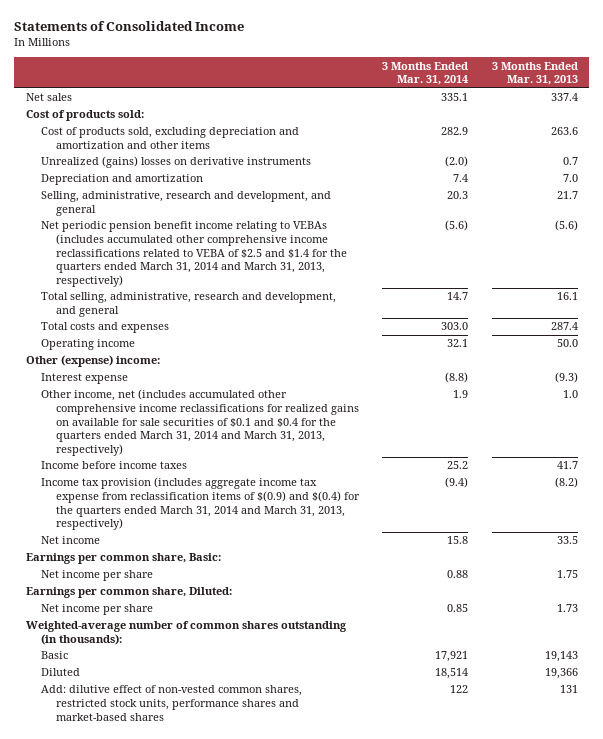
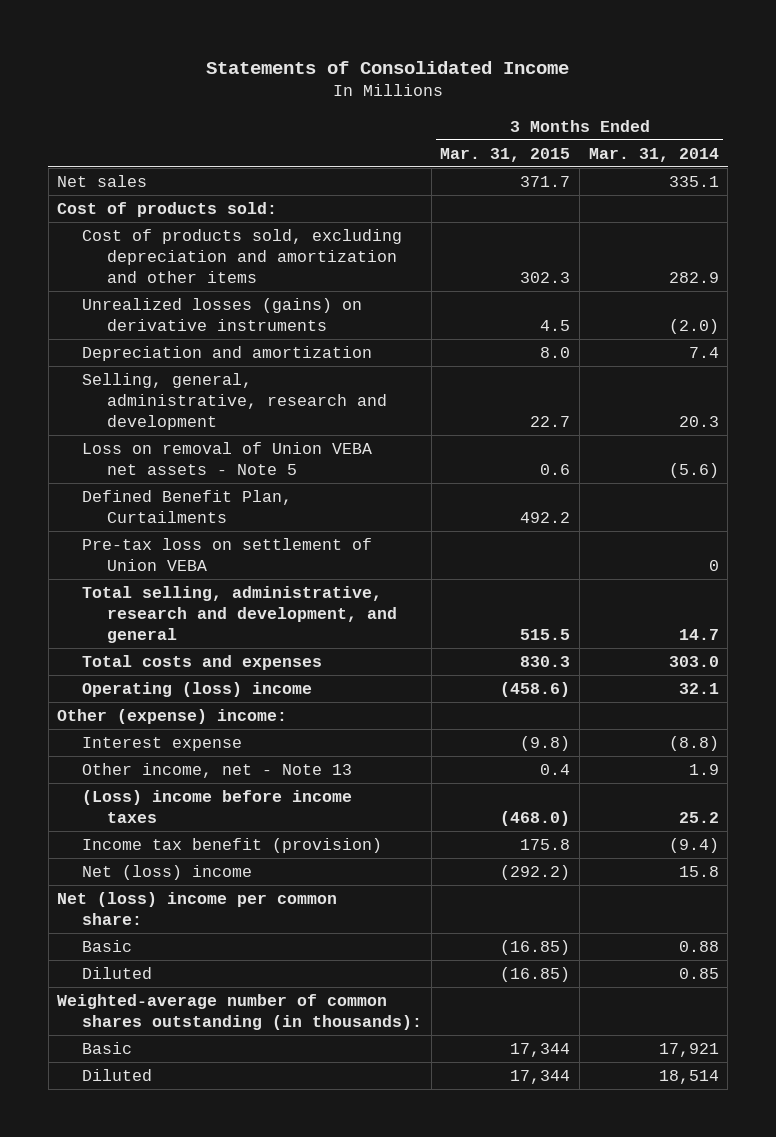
- | 3 Months Ended Mar. 31, 2014 | 3 Months Ended Mar. 31, 2013
+ | 3 Months Ended Mar. 31, 2015 | 3 Months Ended Mar. 31, 2014
- Unrealized (gains) losses on derivative instruments | (2.0) | 0.7
+ Unrealized losses (gains) on derivative instruments | 4.5 | (2.0)
- Selling, administrative, research and development, and general | 20.3 | 21.7
- Net periodic pension benefit income relating to VEBAs (includes accumulated other comprehensive income reclassifications related to VEBA of $2.5 and $1.4 for the quarters ended March 31, 2014 and March 31, 2013, respectively) | (5.6) | (5.6)
+ Selling, general, administrative, research and development | 22.7 | 20.3
+ Loss on removal of Union VEBA net assets - Note 5 | 0.6 | (5.6)
+ Defined Benefit Plan, Curtailments | 492.2 |
+ Pre-tax loss on settlement of Union VEBA | | 0
- Operating income | 32.1 | 50.0
+ Operating (loss) income | (458.6) | 32.1
- Other income, net (includes accumulated other comprehensive income reclassifications for realized gains on available for sale securities of $0.1 and $0.4 for the quarters ended March 31, 2014 and March 31, 2013, respectively) | 1.9 | 1.0
- Income before income taxes | 25.2 | 41.7
- Income tax provision (includes aggregate income tax expense from reclassification items of $(0.9) and $(0.4) for the quarters ended March 31, 2014 and March 31, 2013, respectively) | (9.4) | (8.2)
- Net income | 15.8 | 33.5
- Earnings per common share, Basic:
- Net income per share | 0.88 | 1.75
- Earnings per common share, Diluted:
- Net income per share | 0.85 | 1.73
+ Other income, net - Note 13 | 0.4 | 1.9
+ (Loss) income before income taxes | (468.0) | 25.2
+ Income tax benefit (provision) | 175.8 | (9.4)
+ Net (loss) income | (292.2) | 15.8
+ Net (loss) income per common share:
+ Basic | (16.85) | 0.88
+ Diluted | (16.85) | 0.85
- Add: dilutive effect of non-vested common shares, restricted stock units, performance shares and market-based shares | 122 | 131

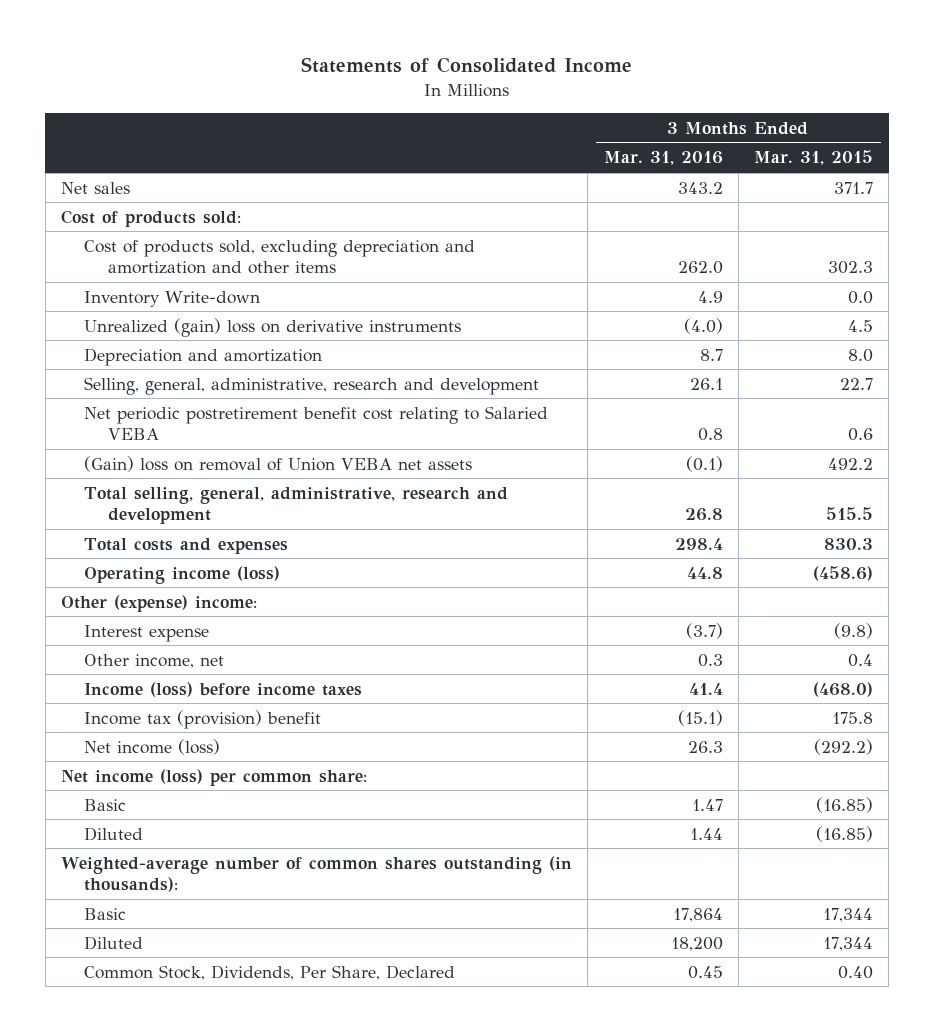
- | 3 Months Ended Mar. 31, 2015 | 3 Months Ended Mar. 31, 2014
+ | 3 Months Ended Mar. 31, 2016 | 3 Months Ended Mar. 31, 2015
- Unrealized losses (gains) on derivative instruments | 4.5 | (2.0)
+ Inventory Write-down | 4.9 | 0.0
+ Unrealized (gain) loss on derivative instruments | (4.0) | 4.5
- Loss on removal of Union VEBA net assets - Note 5 | 0.6 | (5.6)
- Defined Benefit Plan, Curtailments | 492.2 |
- Pre-tax loss on settlement of Union VEBA | | 0
- Total selling, administrative, research and development, and general | 515.5 | 14.7
+ Net periodic postretirement benefit cost relating to Salaried VEBA | 0.8 | 0.6
+ (Gain) loss on removal of Union VEBA net assets | (0.1) | 492.2
+ Total selling, general, administrative, research and development | 26.8 | 515.5
- Operating (loss) income | (458.6) | 32.1
+ Operating income (loss) | 44.8 | (458.6)
- Other income, net - Note 13 | 0.4 | 1.9
- (Loss) income before income taxes | (468.0) | 25.2
- Income tax benefit (provision) | 175.8 | (9.4)
- Net (loss) income | (292.2) | 15.8
- Net (loss) income per common share:
+ Other income, net | 0.3 | 0.4
+ Income (loss) before income taxes | 41.4 | (468.0)
+ Income tax (provision) benefit | (15.1) | 175.8
+ Net income (loss) | 26.3 | (292.2)
+ Net income (loss) per common share:
+ Common Stock, Dividends, Per Share, Declared | 0.45 | 0.40

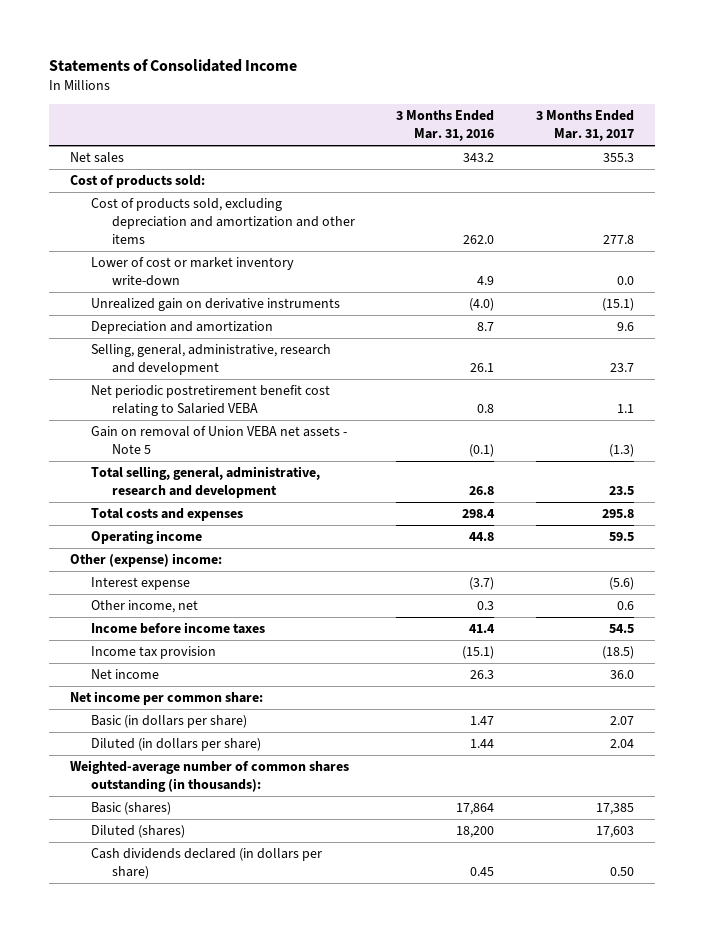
- | 3 Months Ended Mar. 31, 2016 | 3 Months Ended Mar. 31, 2015
+ | 3 Months Ended Mar. 31, 2016 | 3 Months Ended Mar. 31, 2017
- Inventory Write-down | 4.9 | 0.0
- Unrealized (gain) loss on derivative instruments | (4.0) | 4.5
+ Lower of cost or market inventory write-down | 4.9 | 0.0
+ Unrealized gain on derivative instruments | (4.0) | (15.1)
- (Gain) loss on removal of Union VEBA net assets | (0.1) | 492.2
+ Gain on removal of Union VEBA net assets - Note 5 | (0.1) | (1.3)
- Operating income (loss) | 44.8 | (458.6)
+ Operating income | 44.8 | 59.5
- Income (loss) before income taxes | 41.4 | (468.0)
- Income tax (provision) benefit | (15.1) | 175.8
- Net income (loss) | 26.3 | (292.2)
- Net income (loss) per common share:
- Basic | 1.47 | (16.85)
- Diluted | 1.44 | (16.85)
+ Income before income taxes | 41.4 | 54.5
+ Income tax provision | (15.1) | (18.5)
+ Net income | 26.3 | 36.0
+ Net income per common share:
+ Basic (in dollars per share) | 1.47 | 2.07
+ Diluted (in dollars per share) | 1.44 | 2.04
- Basic | 17,864 | 17,344
- Diluted | 18,200 | 17,344
- Common Stock, Dividends, Per Share, Declared | 0.45 | 0.40
+ Basic (shares) | 17,864 | 17,385
+ Diluted (shares) | 18,200 | 17,603
+ Cash dividends declared (in dollars per share) | 0.45 | 0.50

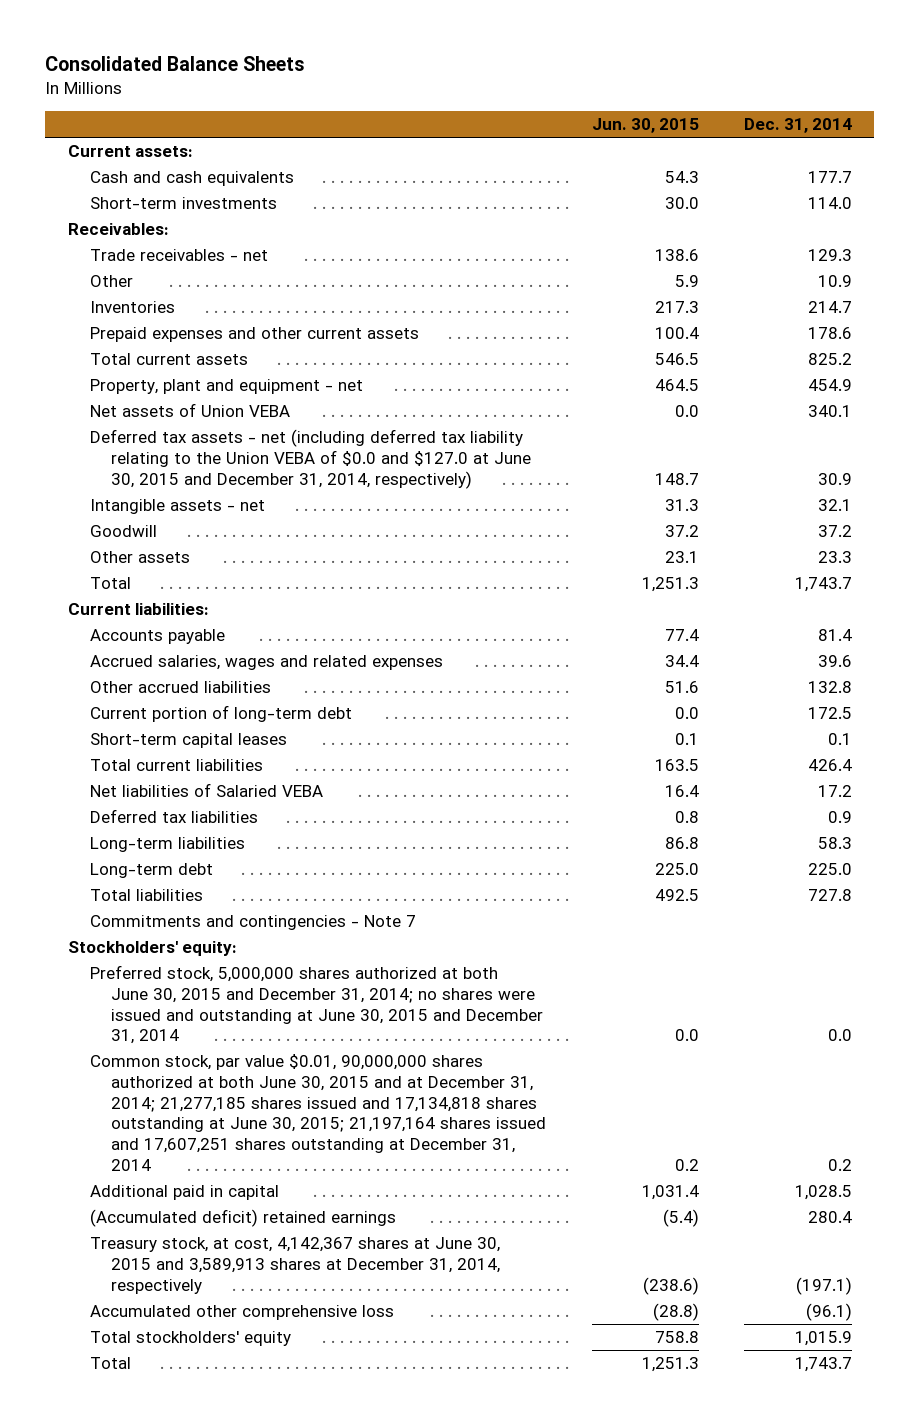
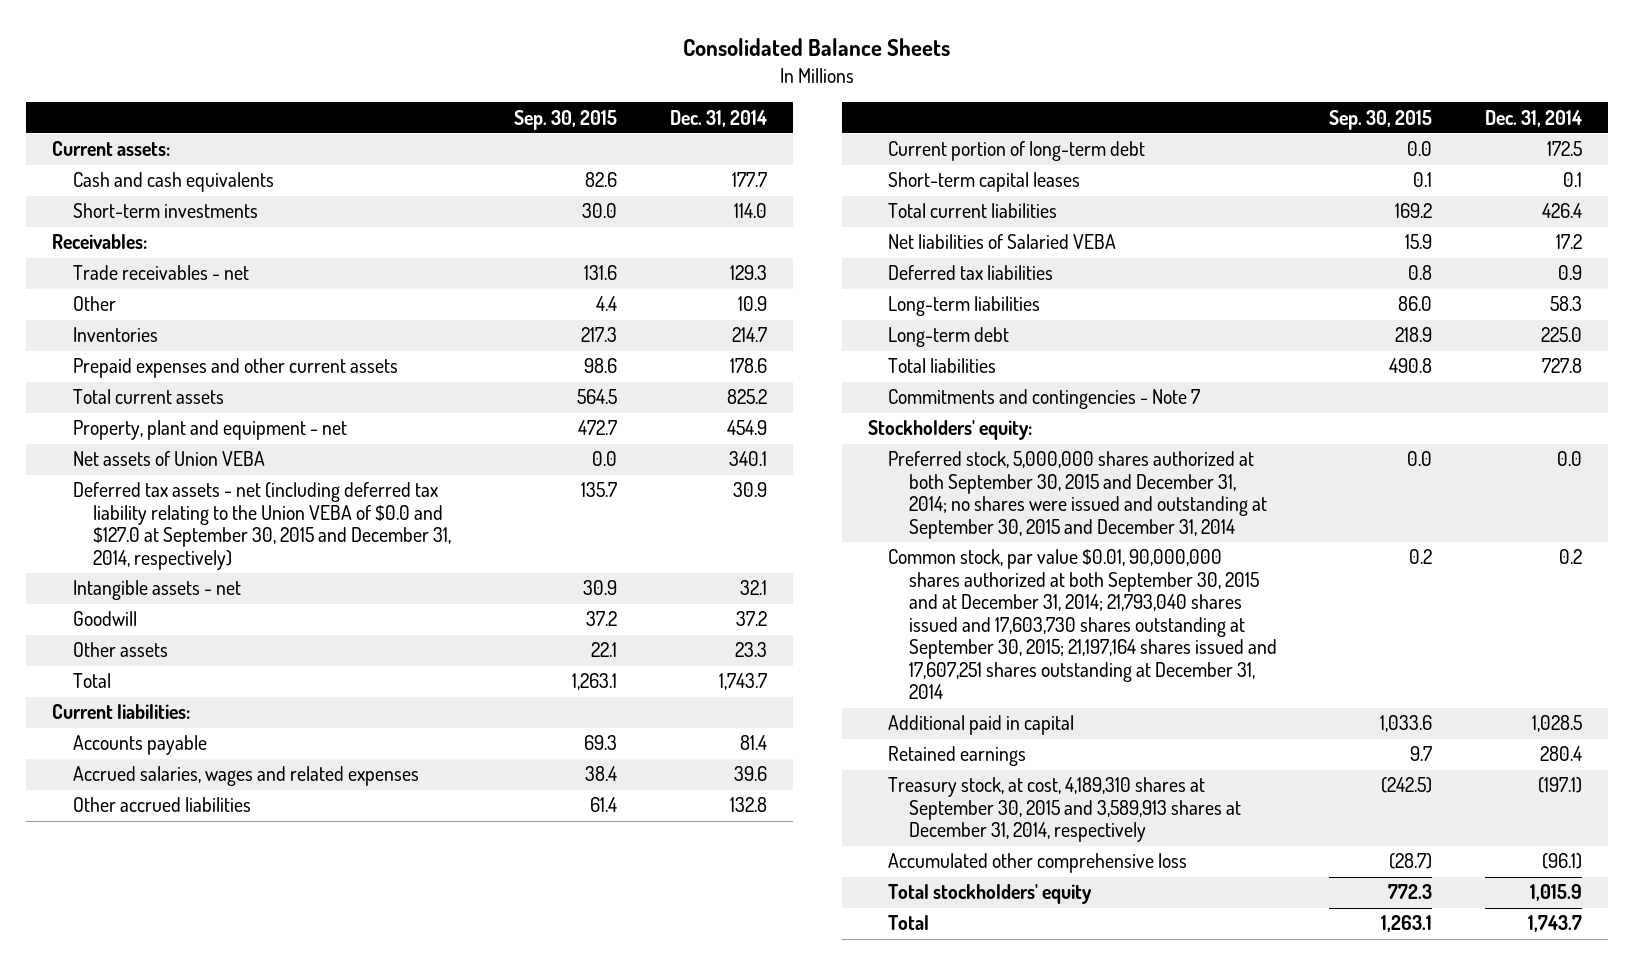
- | Jun. 30, 2015 | Dec. 31, 2014
+ | Sep. 30, 2015 | Dec. 31, 2014
- Deferred tax assets - net (including deferred tax liability relating to the Union VEBA of $0.0 and $127.0 at June 30, 2015 and December 31, 2014, respectively) | 148.7 | 30.9
+ Deferred tax assets - net (including deferred tax liability relating to the Union VEBA of $0.0 and $127.0 at September 30, 2015 and December 31, 2014, respectively) | 135.7 | 30.9
- Preferred stock, 5,000,000 shares authorized at both June 30, 2015 and December 31, 2014; no shares were issued and outstanding at June 30, 2015 and December 31, 2014 | 0.0 | 0.0
- Common stock, par value $0.01, 90,000,000 shares authorized at both June 30, 2015 and at December 31, 2014; 21,277,185 shares issued and 17,134,818 shares outstanding at June 30, 2015; 21,197,164 shares issued and 17,607,251 shares outstanding at December 31, 2014 | 0.2 | 0.2
+ Preferred stock, 5,000,000 shares authorized at both September 30, 2015 and December 31, 2014; no shares were issued and outstanding at September 30, 2015 and December 31, 2014 | 0.0 | 0.0
+ Common stock, par value $0.01, 90,000,000 shares authorized at both September 30, 2015 and at December 31, 2014; 21,793,040 shares issued and 17,603,730 shares outstanding at September 30, 2015; 21,197,164 shares issued and 17,607,251 shares outstanding at December 31, 2014 | 0.2 | 0.2
- (Accumulated deficit) retained earnings | (5.4) | 280.4
- Treasury stock, at cost, 4,142,367 shares at June 30, 2015 and 3,589,913 shares at December 31, 2014, respectively | (238.6) | (197.1)
+ Retained earnings | 9.7 | 280.4
+ Treasury stock, at cost, 4,189,310 shares at September 30, 2015 and 3,589,913 shares at December 31, 2014, respectively | (242.5) | (197.1)

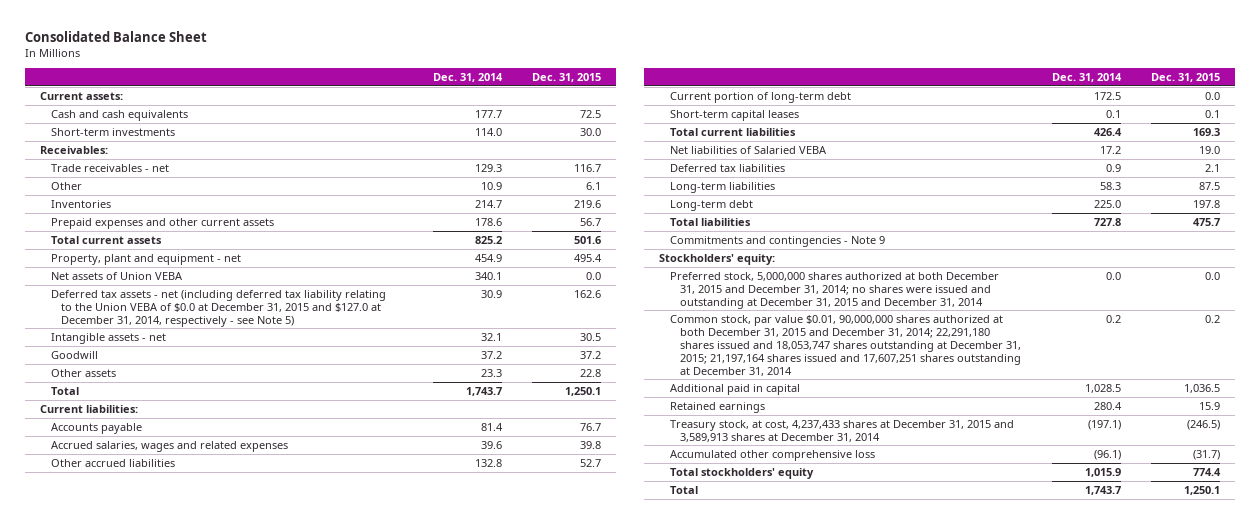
- Consolidated Balance Sheets
+ Consolidated Balance Sheet
- | Sep. 30, 2015 | Dec. 31, 2014
+ | Dec. 31, 2014 | Dec. 31, 2015
- Deferred tax assets - net (including deferred tax liability relating to the Union VEBA of $0.0 and $127.0 at September 30, 2015 and December 31, 2014, respectively) | 135.7 | 30.9
+ Deferred tax assets - net (including deferred tax liability relating to the Union VEBA of $0.0 at December 31, 2015 and $127.0 at December 31, 2014, respectively - see Note 5) | 30.9 | 162.6
- Commitments and contingencies - Note 7
+ Commitments and contingencies - Note 9
- Preferred stock, 5,000,000 shares authorized at both September 30, 2015 and December 31, 2014; no shares were issued and outstanding at September 30, 2015 and December 31, 2014 | 0.0 | 0.0
- Common stock, par value $0.01, 90,000,000 shares authorized at both September 30, 2015 and at December 31, 2014; 21,793,040 shares issued and 17,603,730 shares outstanding at September 30, 2015; 21,197,164 shares issued and 17,607,251 shares outstanding at December 31, 2014 | 0.2 | 0.2
+ Preferred stock, 5,000,000 shares authorized at both December 31, 2015 and December 31, 2014; no shares were issued and outstanding at December 31, 2015 and December 31, 2014 | 0.0 | 0.0
+ Common stock, par value $0.01, 90,000,000 shares authorized at both December 31, 2015 and December 31, 2014; 22,291,180 shares issued and 18,053,747 shares outstanding at December 31, 2015; 21,197,164 shares issued and 17,607,251 shares outstanding at December 31, 2014 | 0.2 | 0.2
- Treasury stock, at cost, 4,189,310 shares at September 30, 2015 and 3,589,913 shares at December 31, 2014, respectively | (242.5) | (197.1)
+ Treasury stock, at cost, 4,237,433 shares at December 31, 2015 and 3,589,913 shares at December 31, 2014 | (197.1) | (246.5)

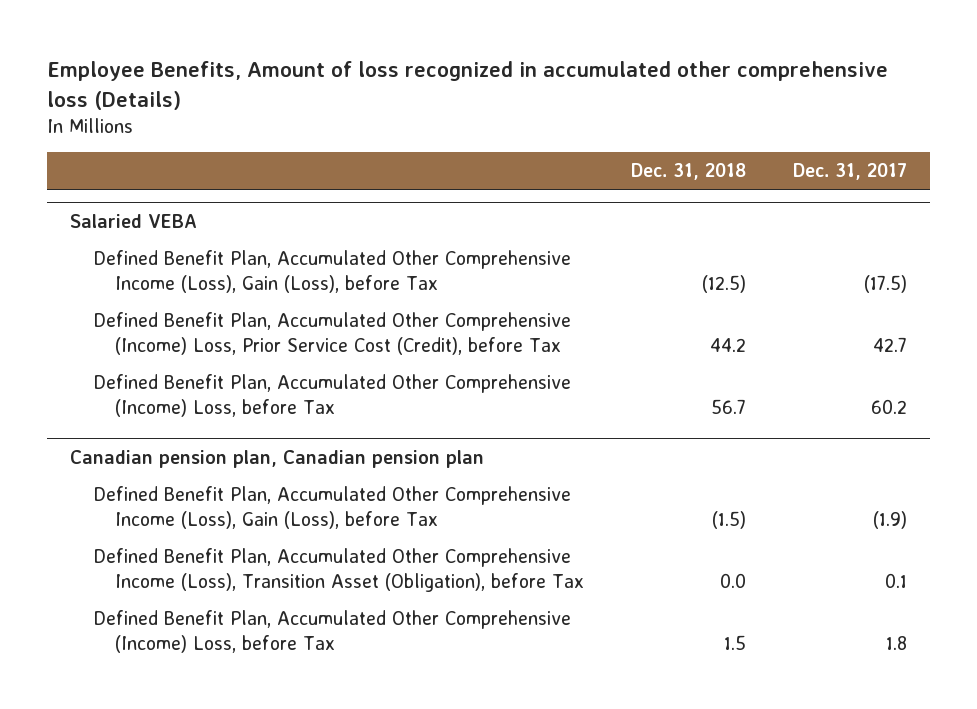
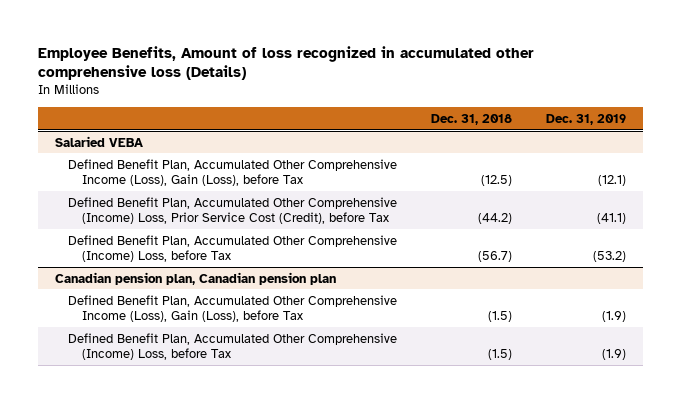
- | Dec. 31, 2018 | Dec. 31, 2017
+ | Dec. 31, 2018 | Dec. 31, 2019
@ Salaried VEBA
- Defined Benefit Plan, Accumulated Other Comprehensive (Income) Loss, Prior Service Cost (Credit), before Tax | 44.2 | 42.7
- Defined Benefit Plan, Accumulated Other Comprehensive (Income) Loss, before Tax | 56.7 | 60.2
+ Defined Benefit Plan, Accumulated Other Comprehensive (Income) Loss, Prior Service Cost (Credit), before Tax | (44.2) | (41.1)
+ Defined Benefit Plan, Accumulated Other Comprehensive (Income) Loss, before Tax | (56.7) | (53.2)
@ Canadian pension plan, Canadian pension plan
- Defined Benefit Plan, Accumulated Other Comprehensive Income (Loss), Transition Asset (Obligation), before Tax | 0.0 | 0.1
- Defined Benefit Plan, Accumulated Other Comprehensive (Income) Loss, before Tax | 1.5 | 1.8
+ Defined Benefit Plan, Accumulated Other Comprehensive (Income) Loss, before Tax | (1.5) | (1.9)

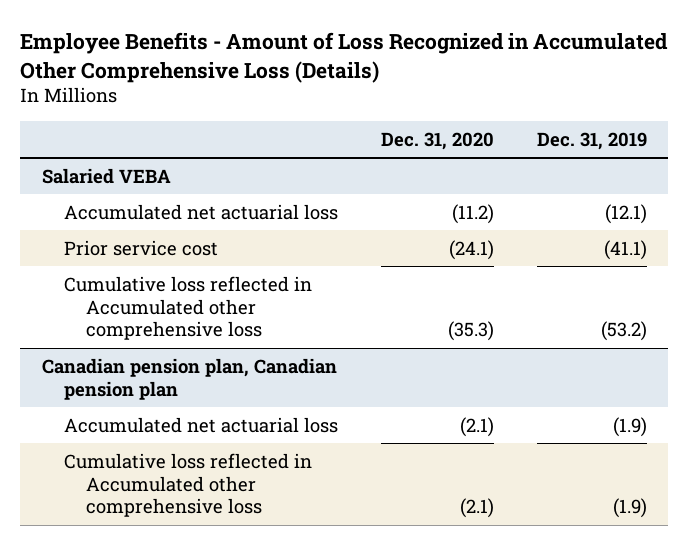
- Employee Benefits, Amount of loss recognized in accumulated other comprehensive loss (Details)
+ Employee Benefits - Amount of Loss Recognized in Accumulated Other Comprehensive Loss (Details)
- | Dec. 31, 2018 | Dec. 31, 2019
+ | Dec. 31, 2020 | Dec. 31, 2019
@ Salaried VEBA
- Defined Benefit Plan, Accumulated Other Comprehensive Income (Loss), Gain (Loss), before Tax | (12.5) | (12.1)
- Defined Benefit Plan, Accumulated Other Comprehensive (Income) Loss, Prior Service Cost (Credit), before Tax | (44.2) | (41.1)
- Defined Benefit Plan, Accumulated Other Comprehensive (Income) Loss, before Tax | (56.7) | (53.2)
+ Accumulated net actuarial loss | (11.2) | (12.1)
+ Prior service cost | (24.1) | (41.1)
+ Cumulative loss reflected in Accumulated other comprehensive loss | (35.3) | (53.2)
@ Canadian pension plan, Canadian pension plan
- Defined Benefit Plan, Accumulated Other Comprehensive Income (Loss), Gain (Loss), before Tax | (1.5) | (1.9)
- Defined Benefit Plan, Accumulated Other Comprehensive (Income) Loss, before Tax | (1.5) | (1.9)
+ Accumulated net actuarial loss | (2.1) | (1.9)
+ Cumulative loss reflected in Accumulated other comprehensive loss | (2.1) | (1.9)

